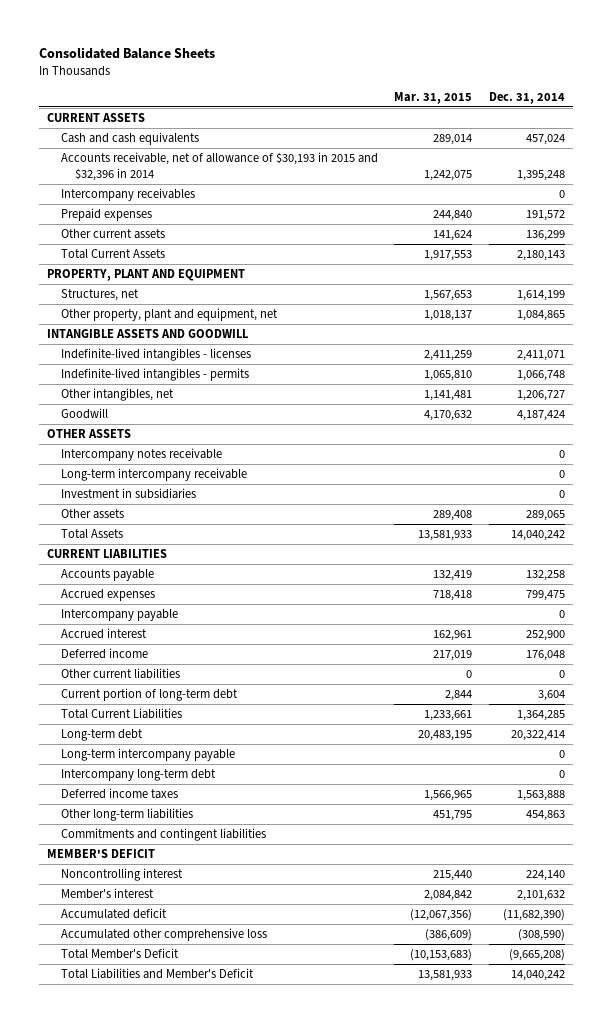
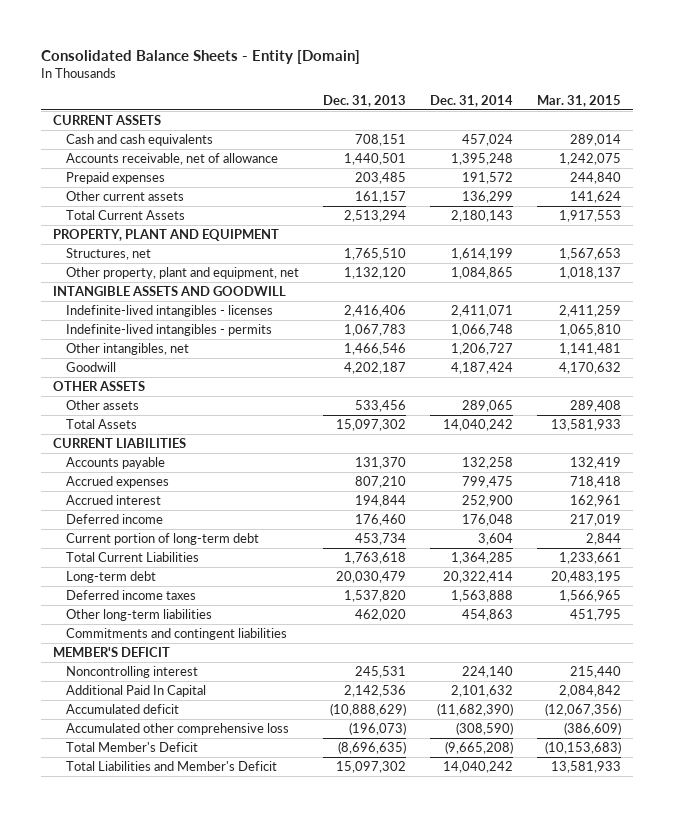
- Consolidated Balance Sheets
+ Consolidated Balance Sheets - Entity [Domain]
- | Mar. 31, 2015 | Dec. 31, 2014
+ | Dec. 31, 2013 | Dec. 31, 2014 | Mar. 31, 2015
- Accounts receivable, net of allowance of $30,193 in 2015 and $32,396 in 2014 | 1,242,075 | 1,395,248
- Intercompany receivables | | 0
+ Accounts receivable, net of allowance | 1,440,501 | 1,395,248 | 1,242,075
- Intercompany notes receivable | | 0
- Long-term intercompany receivable | | 0
- Investment in subsidiaries | | 0
- Intercompany payable | | 0
- Other current liabilities | 0 | 0
- Long-term intercompany payable | | 0
- Intercompany long-term debt | | 0
- Member's interest | 2,084,842 | 2,101,632
+ Additional Paid In Capital | 2,142,536 | 2,101,632 | 2,084,842

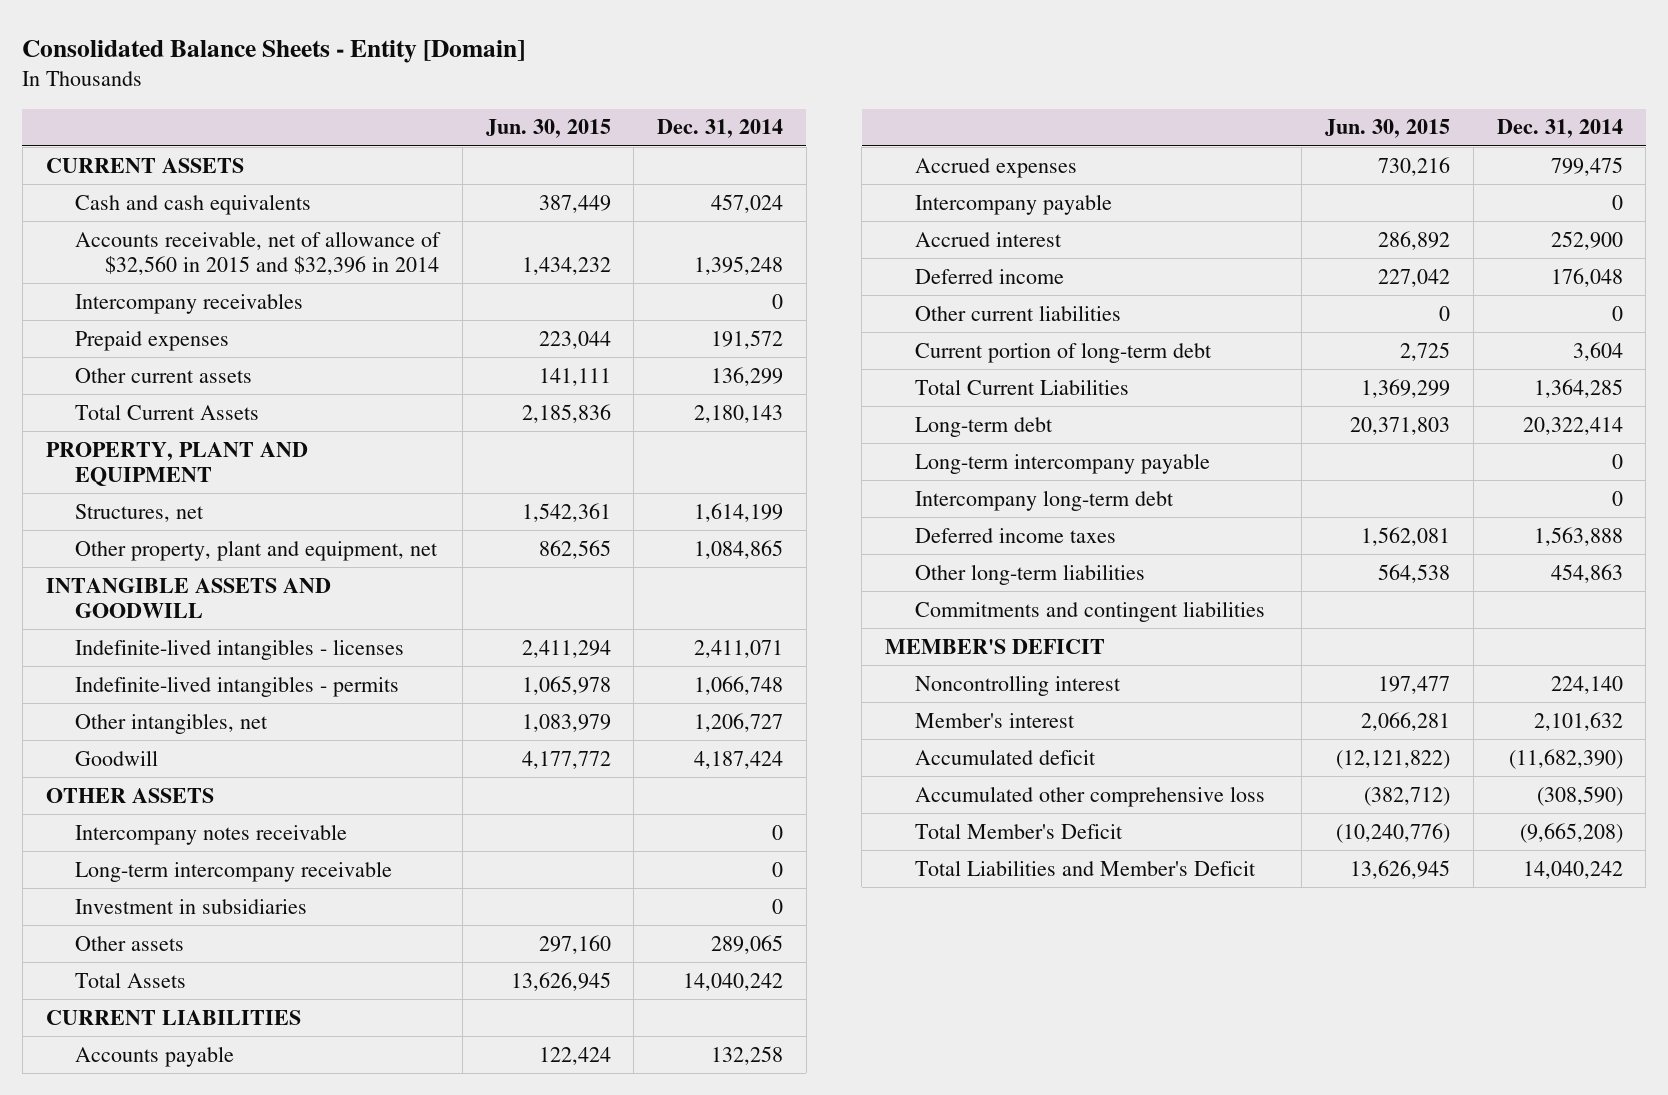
- | Dec. 31, 2013 | Dec. 31, 2014 | Mar. 31, 2015
+ | Jun. 30, 2015 | Dec. 31, 2014
- Accounts receivable, net of allowance | 1,440,501 | 1,395,248 | 1,242,075
+ Accounts receivable, net of allowance of $32,560 in 2015 and $32,396 in 2014 | 1,434,232 | 1,395,248
+ Intercompany receivables | | 0
+ Intercompany notes receivable | | 0
+ Long-term intercompany receivable | | 0
+ Investment in subsidiaries | | 0
+ Intercompany payable | | 0
+ Other current liabilities | 0 | 0
+ Long-term intercompany payable | | 0
+ Intercompany long-term debt | | 0
- Additional Paid In Capital | 2,142,536 | 2,101,632 | 2,084,842
+ Member's interest | 2,066,281 | 2,101,632

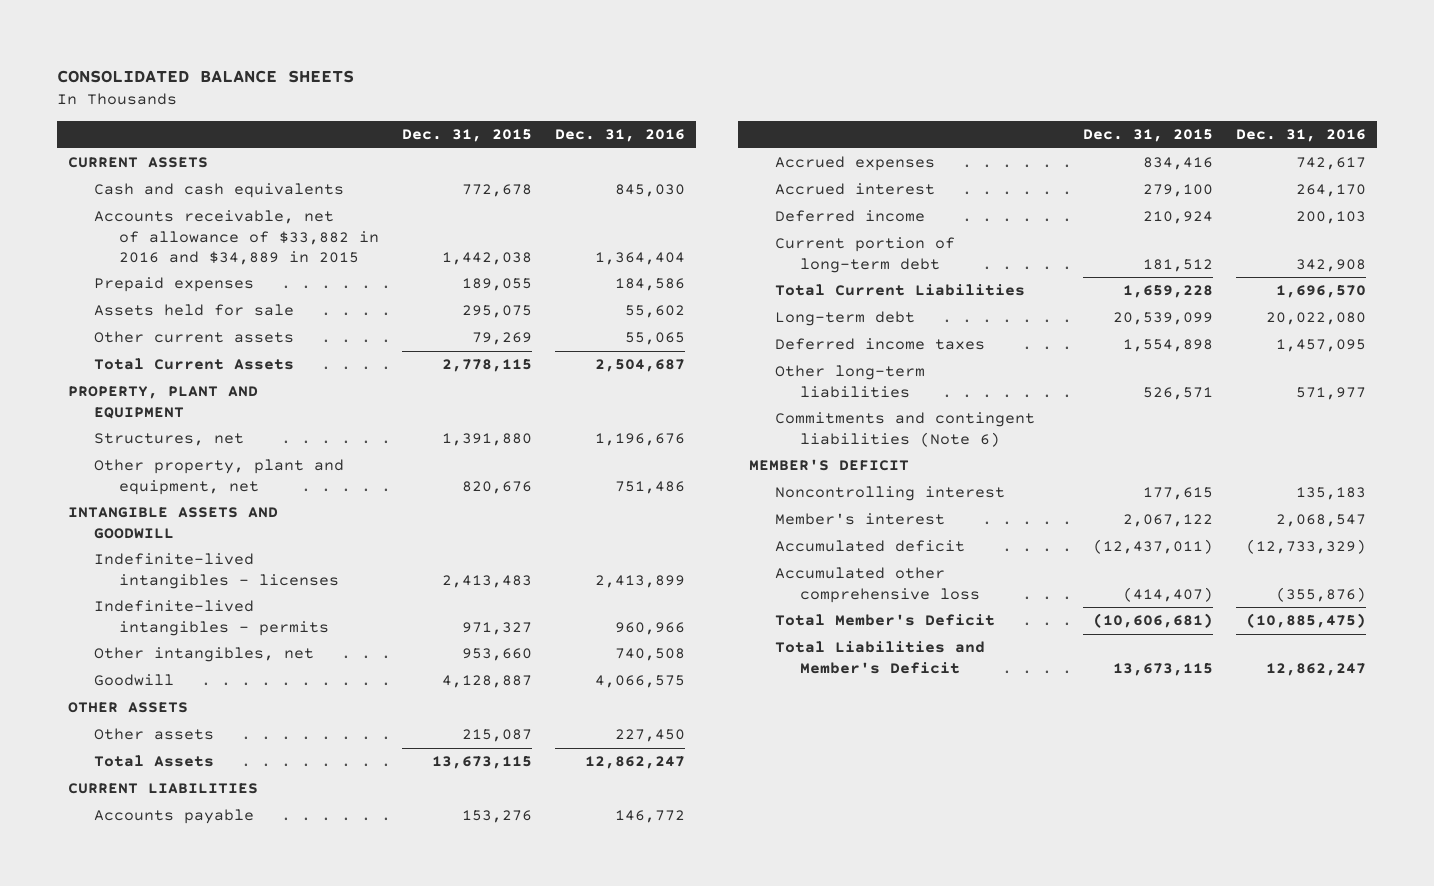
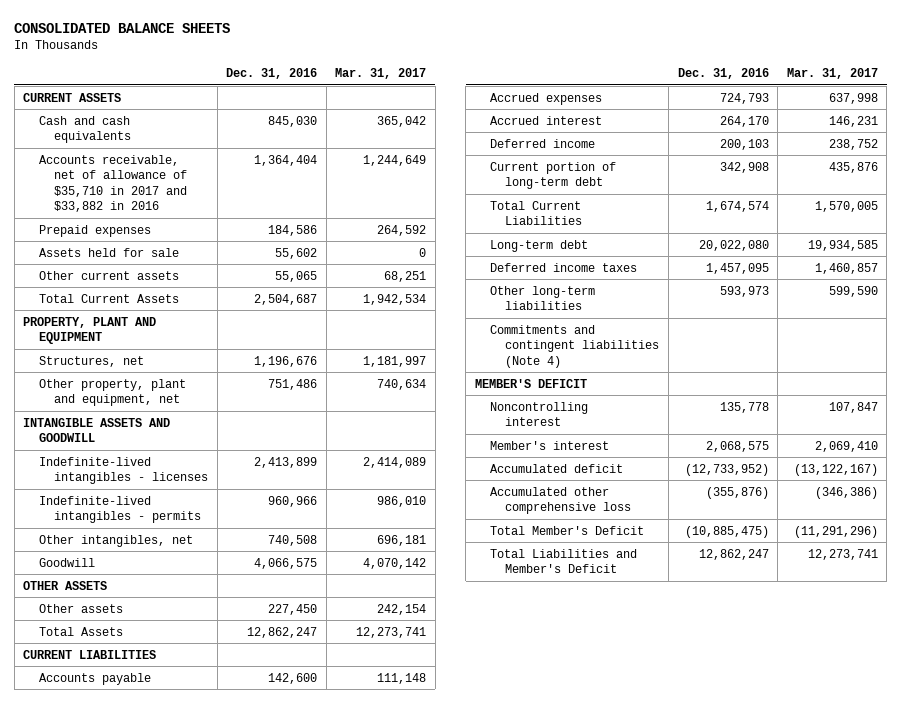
- | Dec. 31, 2015 | Dec. 31, 2016
+ | Dec. 31, 2016 | Mar. 31, 2017
- Accounts receivable, net of allowance of $33,882 in 2016 and $34,889 in 2015 | 1,442,038 | 1,364,404
+ Accounts receivable, net of allowance of $35,710 in 2017 and $33,882 in 2016 | 1,364,404 | 1,244,649
- Accounts payable | 153,276 | 146,772
- Accrued expenses | 834,416 | 742,617
+ Accounts payable | 142,600 | 111,148
+ Accrued expenses | 724,793 | 637,998
- Total Current Liabilities | 1,659,228 | 1,696,570
+ Total Current Liabilities | 1,674,574 | 1,570,005
- Other long-term liabilities | 526,571 | 571,977
- Commitments and contingent liabilities (Note 6)
+ Other long-term liabilities | 593,973 | 599,590
+ Commitments and contingent liabilities (Note 4)
- Noncontrolling interest | 177,615 | 135,183
- Member's interest | 2,067,122 | 2,068,547
- Accumulated deficit | (12,437,011) | (12,733,329)
+ Noncontrolling interest | 135,778 | 107,847
+ Member's interest | 2,068,575 | 2,069,410
+ Accumulated deficit | (12,733,952) | (13,122,167)

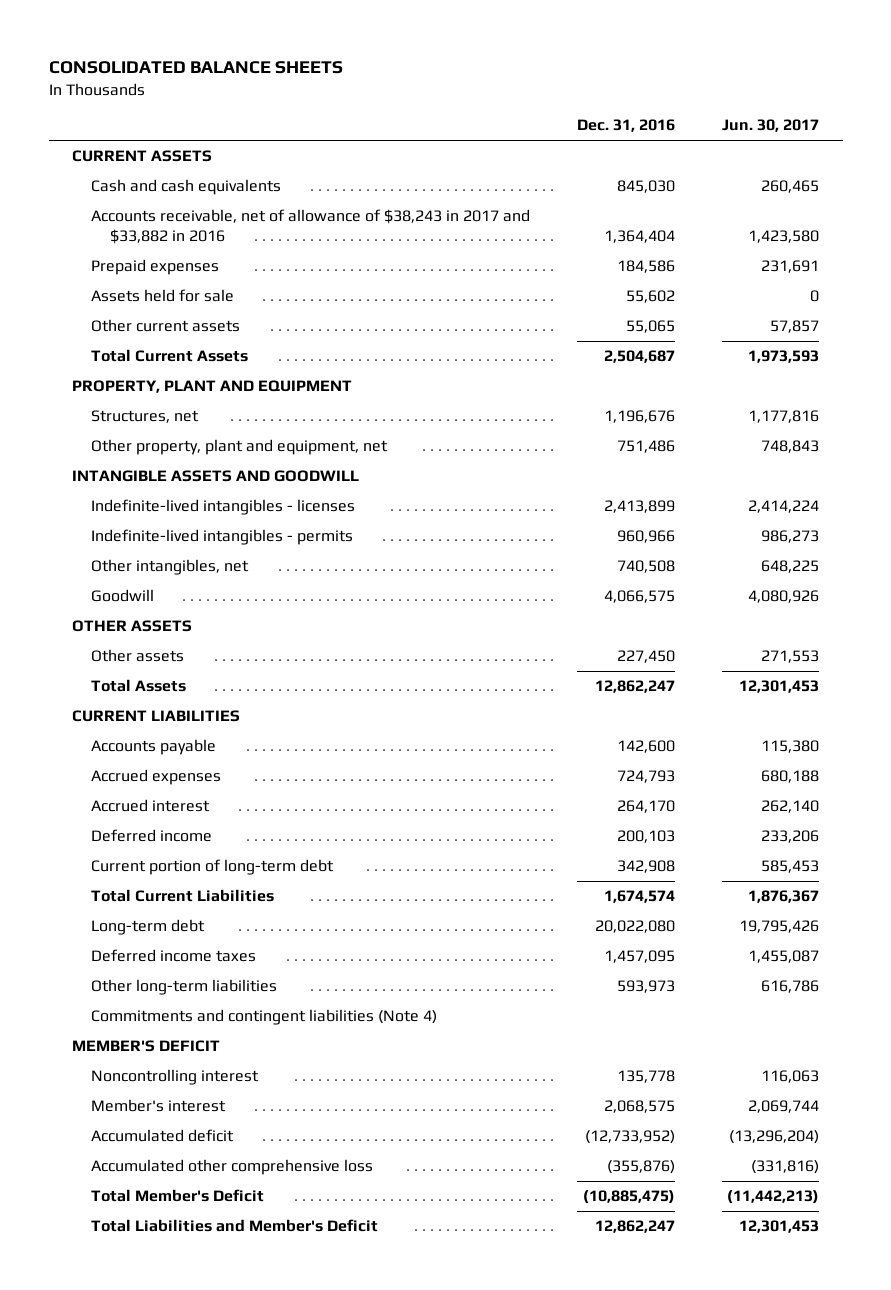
- | Dec. 31, 2016 | Mar. 31, 2017
+ | Dec. 31, 2016 | Jun. 30, 2017
- Accounts receivable, net of allowance of $35,710 in 2017 and $33,882 in 2016 | 1,364,404 | 1,244,649
+ Accounts receivable, net of allowance of $38,243 in 2017 and $33,882 in 2016 | 1,364,404 | 1,423,580

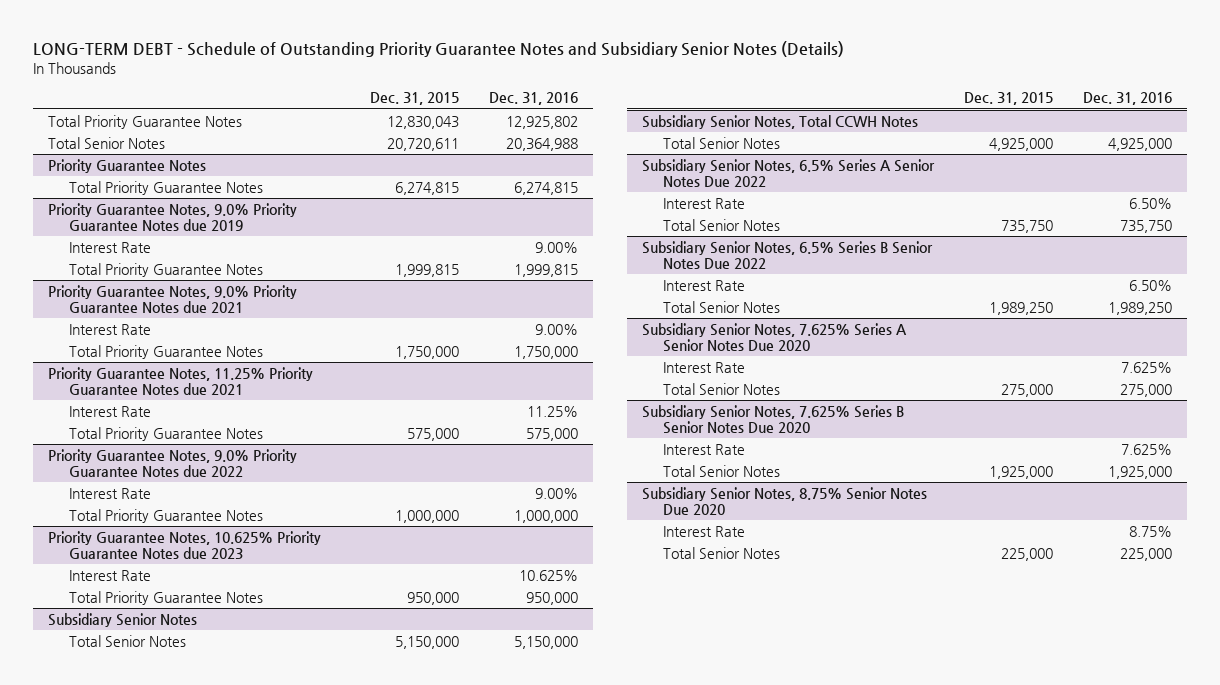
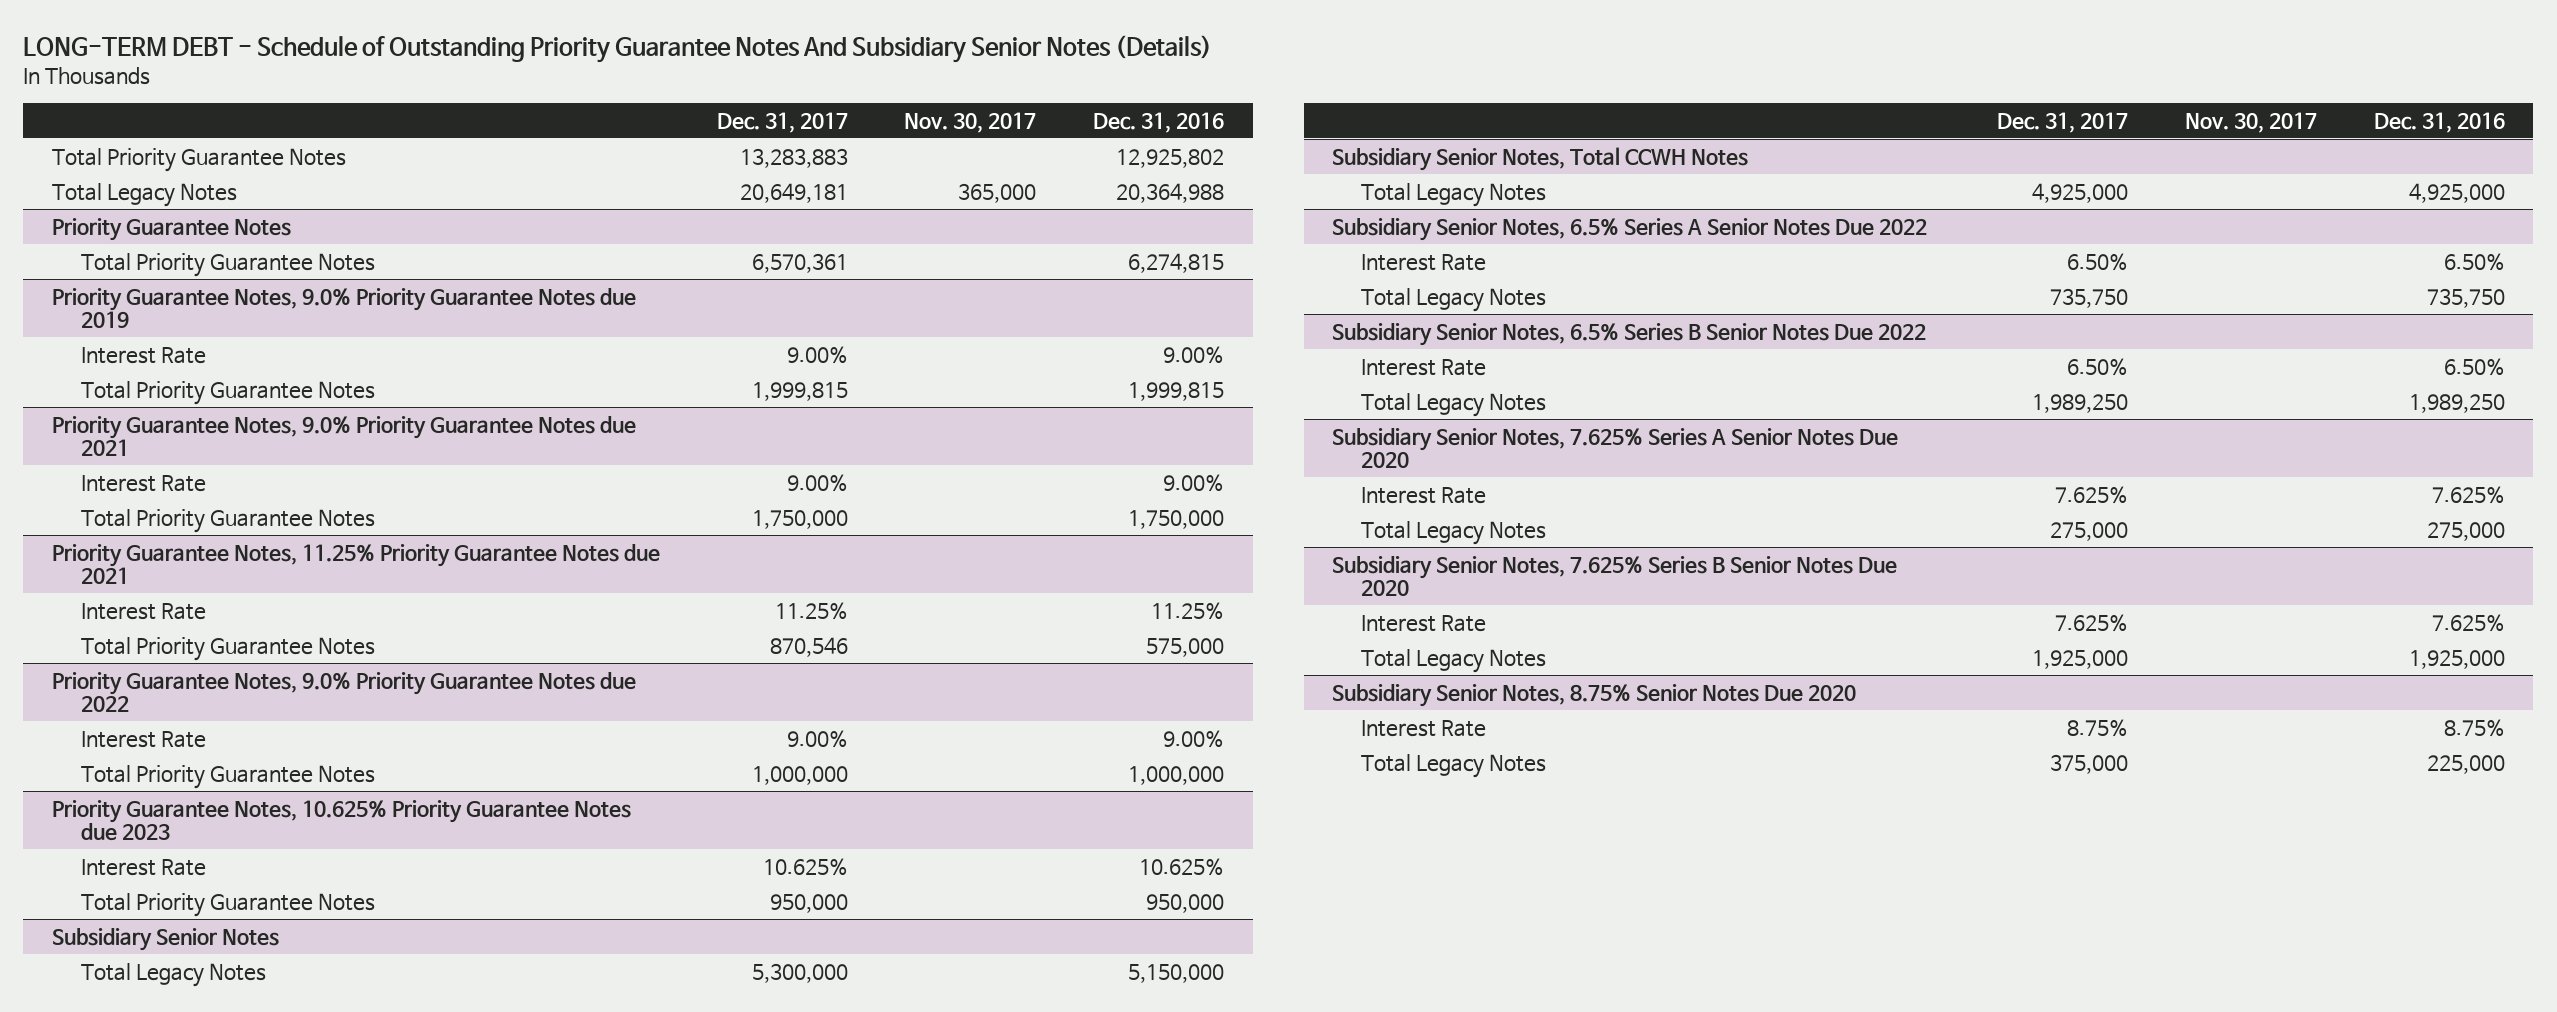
- LONG-TERM DEBT - Schedule of Outstanding Priority Guarantee Notes and Subsidiary Senior Notes (Details)
+ LONG-TERM DEBT - Schedule of Outstanding Priority Guarantee Notes And Subsidiary Senior Notes (Details)
- | Dec. 31, 2015 | Dec. 31, 2016
+ | Dec. 31, 2017 | Nov. 30, 2017 | Dec. 31, 2016
- Total Senior Notes | 20,720,611 | 20,364,988
+ Total Legacy Notes | 20,649,181 | 365,000 | 20,364,988
@ Subsidiary Senior Notes
- Total Senior Notes | 5,150,000 | 5,150,000
+ Total Legacy Notes | 5,300,000 | | 5,150,000
@ Subsidiary Senior Notes, Total CCWH Notes
- Total Senior Notes | 4,925,000 | 4,925,000
+ Total Legacy Notes | 4,925,000 | | 4,925,000
@ Subsidiary Senior Notes, 6.5% Series A Senior Notes Due 2022
- Total Senior Notes | 735,750 | 735,750
+ Total Legacy Notes | 735,750 | | 735,750
@ Subsidiary Senior Notes, 6.5% Series B Senior Notes Due 2022
- Total Senior Notes | 1,989,250 | 1,989,250
+ Total Legacy Notes | 1,989,250 | | 1,989,250
@ Subsidiary Senior Notes, 7.625% Series A Senior Notes Due 2020
- Total Senior Notes | 275,000 | 275,000
+ Total Legacy Notes | 275,000 | | 275,000
@ Subsidiary Senior Notes, 7.625% Series B Senior Notes Due 2020
- Total Senior Notes | 1,925,000 | 1,925,000
+ Total Legacy Notes | 1,925,000 | | 1,925,000
@ Subsidiary Senior Notes, 8.75% Senior Notes Due 2020
- Total Senior Notes | 225,000 | 225,000
+ Total Legacy Notes | 375,000 | | 225,000

